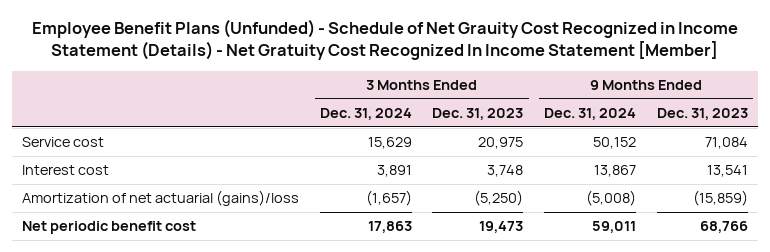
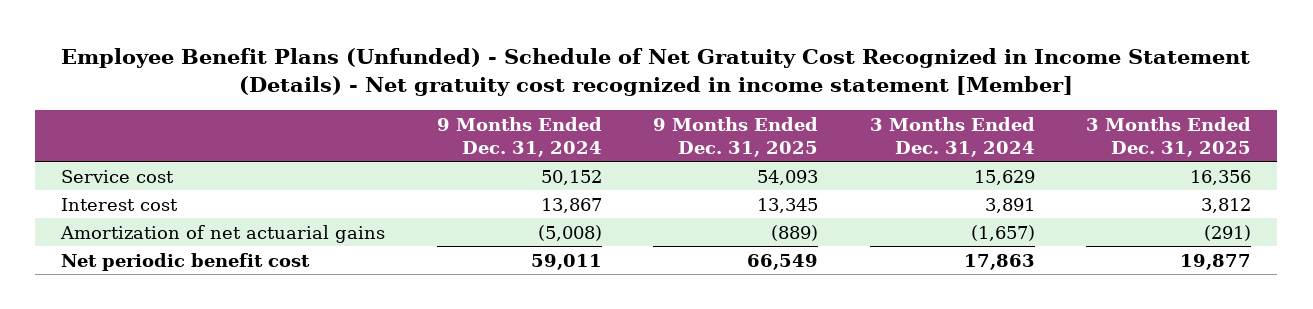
- Employee Benefit Plans (Unfunded) - Schedule of Net Grauity Cost Recognized in Income Statement (Details) - Net Gratuity Cost Recognized In Income Statement [Member]
+ Employee Benefit Plans (Unfunded) - Schedule of Net Gratuity Cost Recognized in Income Statement (Details) - Net gratuity cost recognized in income statement [Member]
- | 3 Months Ended Dec. 31, 2024 | 3 Months Ended Dec. 31, 2023 | 9 Months Ended Dec. 31, 2024 | 9 Months Ended Dec. 31, 2023
+ | 9 Months Ended Dec. 31, 2024 | 9 Months Ended Dec. 31, 2025 | 3 Months Ended Dec. 31, 2024 | 3 Months Ended Dec. 31, 2025
- Amortization of net actuarial (gains)/loss | (1,657) | (5,250) | (5,008) | (15,859)
+ Amortization of net actuarial gains | (5,008) | (889) | (1,657) | (291)

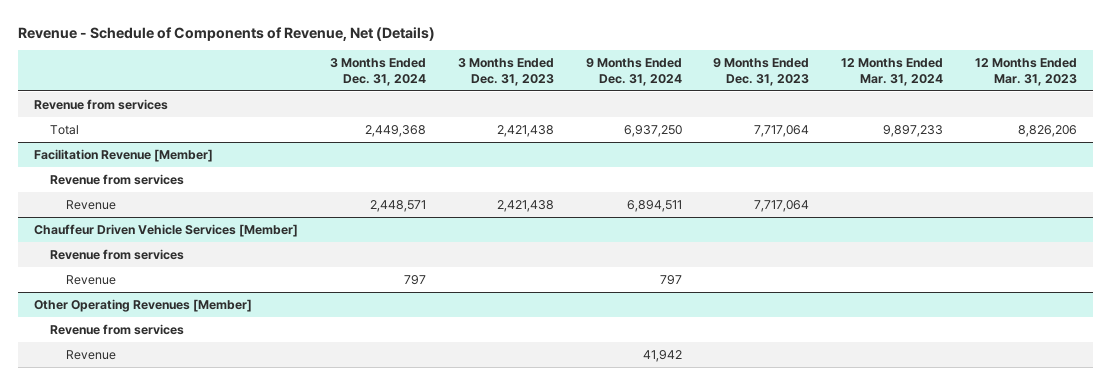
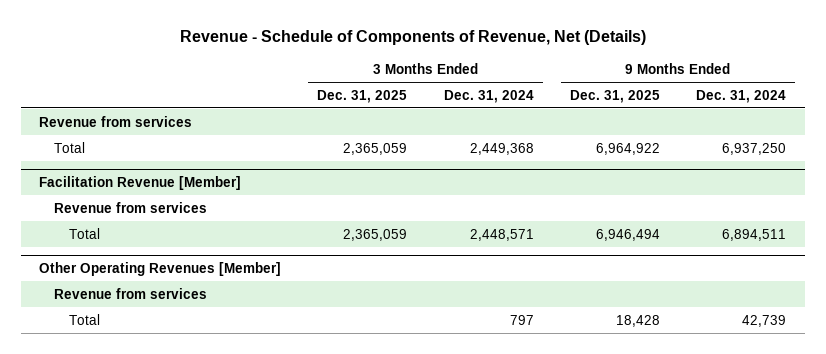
- | 3 Months Ended Dec. 31, 2024 | 3 Months Ended Dec. 31, 2023 | 9 Months Ended Dec. 31, 2024 | 9 Months Ended Dec. 31, 2023 | 12 Months Ended Mar. 31, 2024 | 12 Months Ended Mar. 31, 2023
+ | 3 Months Ended Dec. 31, 2025 | 3 Months Ended Dec. 31, 2024 | 9 Months Ended Dec. 31, 2025 | 9 Months Ended Dec. 31, 2024
@ Facilitation Revenue [Member]
- Revenue | 2,448,571 | 2,421,438 | 6,894,511 | 7,717,064 | |
- Chauffeur Driven Vehicle Services [Member]
- Revenue from services
- Revenue | 797 | | 797 | | |
@ Facilitation Revenue [Member]
+ Total | 2,365,059 | 2,448,571 | 6,946,494 | 6,894,511
@ Other Operating Revenues [Member]
- Revenue | | | 41,942 | | |
+ Total | | 797 | 18,428 | 42,739

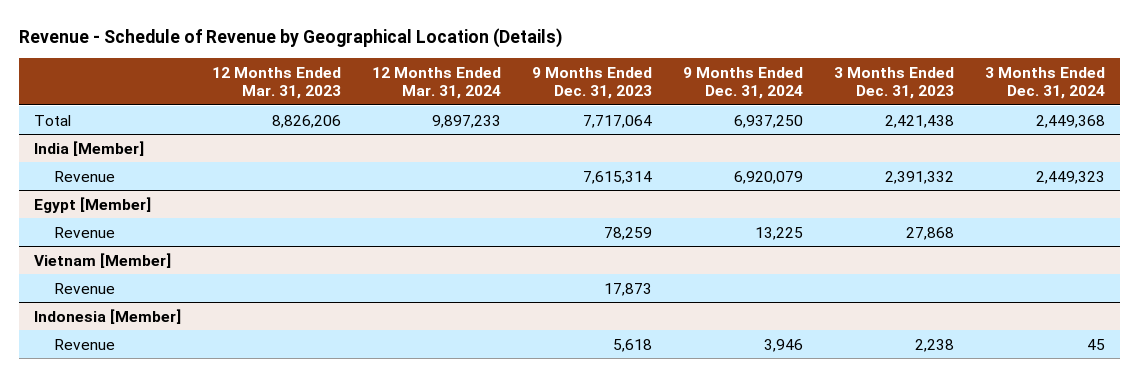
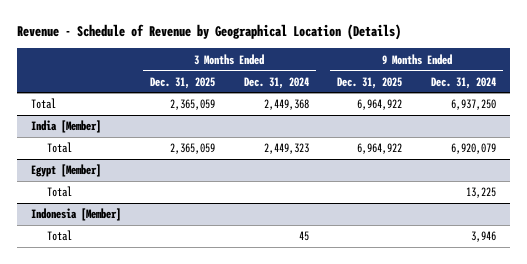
- | 12 Months Ended Mar. 31, 2023 | 12 Months Ended Mar. 31, 2024 | 9 Months Ended Dec. 31, 2023 | 9 Months Ended Dec. 31, 2024 | 3 Months Ended Dec. 31, 2023 | 3 Months Ended Dec. 31, 2024
+ | 3 Months Ended Dec. 31, 2025 | 3 Months Ended Dec. 31, 2024 | 9 Months Ended Dec. 31, 2025 | 9 Months Ended Dec. 31, 2024
@ India [Member]
- Revenue | | | 7,615,314 | 6,920,079 | 2,391,332 | 2,449,323
+ Total | 2,365,059 | 2,449,323 | 6,964,922 | 6,920,079
@ Egypt [Member]
- Revenue | | | 78,259 | 13,225 | 27,868 |
- Vietnam [Member]
- Revenue | | | 17,873 | | |
@ Egypt [Member]
+ Total | | | | 13,225
@ Indonesia [Member]
- Revenue | | | 5,618 | 3,946 | 2,238 | 45
+ Total | | 45 | | 3,946

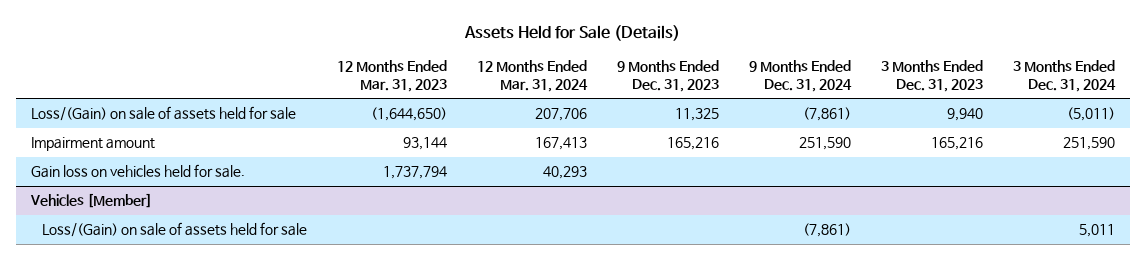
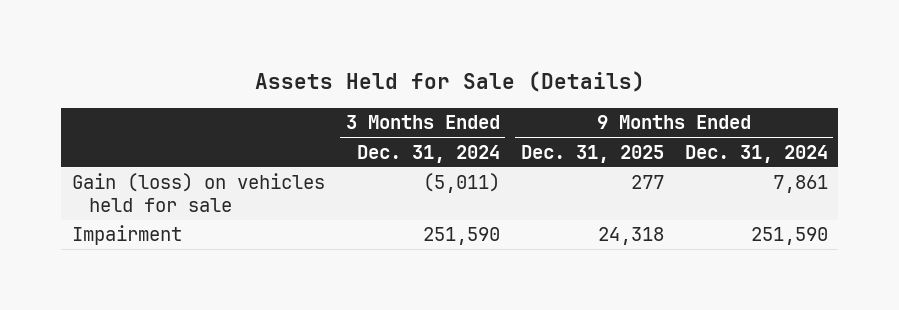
- | 12 Months Ended Mar. 31, 2023 | 12 Months Ended Mar. 31, 2024 | 9 Months Ended Dec. 31, 2023 | 9 Months Ended Dec. 31, 2024 | 3 Months Ended Dec. 31, 2023 | 3 Months Ended Dec. 31, 2024
+ | 3 Months Ended Dec. 31, 2024 | 9 Months Ended Dec. 31, 2025 | 9 Months Ended Dec. 31, 2024
- Loss/(Gain) on sale of assets held for sale | (1,644,650) | 207,706 | 11,325 | (7,861) | 9,940 | (5,011)
- Impairment amount | 93,144 | 167,413 | 165,216 | 251,590 | 165,216 | 251,590
- Gain loss on vehicles held for sale. | 1,737,794 | 40,293 | | | |
- Vehicles [Member]
- Loss/(Gain) on sale of assets held for sale | | | | (7,861) | | 5,011
+ Gain (loss) on vehicles held for sale | (5,011) | 277 | 7,861
+ Impairment | 251,590 | 24,318 | 251,590

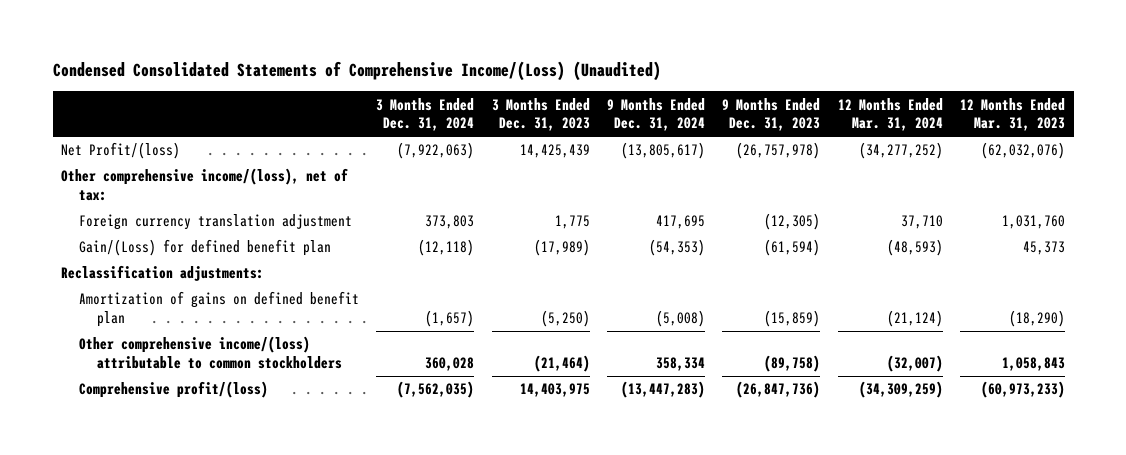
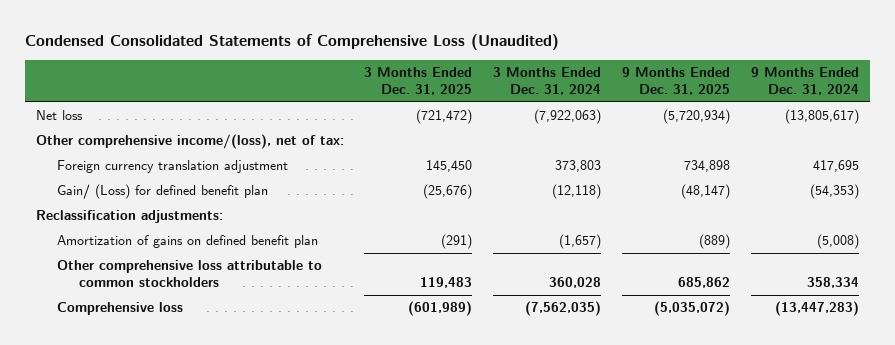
- Condensed Consolidated Statements of Comprehensive Income/(Loss) (Unaudited)
+ Condensed Consolidated Statements of Comprehensive Loss (Unaudited)
- | 3 Months Ended Dec. 31, 2024 | 3 Months Ended Dec. 31, 2023 | 9 Months Ended Dec. 31, 2024 | 9 Months Ended Dec. 31, 2023 | 12 Months Ended Mar. 31, 2024 | 12 Months Ended Mar. 31, 2023
+ | 3 Months Ended Dec. 31, 2025 | 3 Months Ended Dec. 31, 2024 | 9 Months Ended Dec. 31, 2025 | 9 Months Ended Dec. 31, 2024
- Net Profit/(loss) | (7,922,063) | 14,425,439 | (13,805,617) | (26,757,978) | (34,277,252) | (62,032,076)
+ Net loss | (721,472) | (7,922,063) | (5,720,934) | (13,805,617)
- Gain/(Loss) for defined benefit plan | (12,118) | (17,989) | (54,353) | (61,594) | (48,593) | 45,373
+ Gain/ (Loss) for defined benefit plan | (25,676) | (12,118) | (48,147) | (54,353)
- Other comprehensive income/(loss) attributable to common stockholders | 360,028 | (21,464) | 358,334 | (89,758) | (32,007) | 1,058,843
- Comprehensive profit/(loss) | (7,562,035) | 14,403,975 | (13,447,283) | (26,847,736) | (34,309,259) | (60,973,233)
+ Other comprehensive loss attributable to common stockholders | 119,483 | 360,028 | 685,862 | 358,334
+ Comprehensive loss | (601,989) | (7,562,035) | (5,035,072) | (13,447,283)

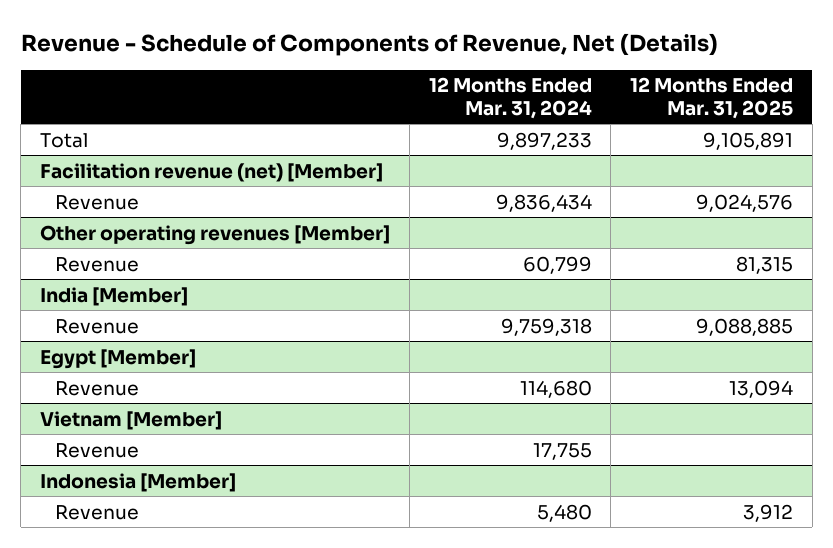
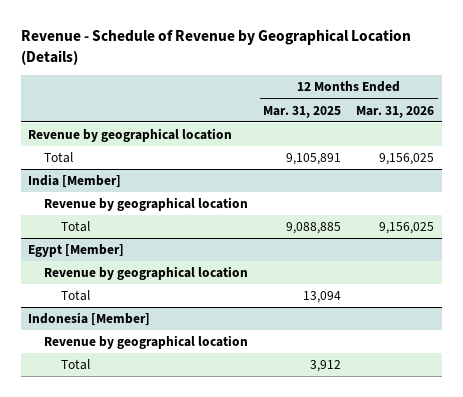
- Revenue - Schedule of Components of Revenue, Net (Details)
+ Revenue - Schedule of Revenue by Geographical Location (Details)
- | 12 Months Ended Mar. 31, 2024 | 12 Months Ended Mar. 31, 2025
+ | 12 Months Ended Mar. 31, 2025 | 12 Months Ended Mar. 31, 2026
+ Revenue by geographical location
- Facilitation revenue (net) [Member]
- Revenue | 9,836,434 | 9,024,576
- Other operating revenues [Member]
- Revenue | 60,799 | 81,315
@ India [Member]
- Revenue | 9,759,318 | 9,088,885
+ Revenue by geographical location
+ Total | 9,088,885 | 9,156,025
@ Egypt [Member]
- Revenue | 114,680 | 13,094
- Vietnam [Member]
- Revenue | 17,755 |
@ Egypt [Member]
+ Revenue by geographical location
+ Total | 13,094 |
@ Indonesia [Member]
- Revenue | 5,480 | 3,912
+ Revenue by geographical location
+ Total | 3,912 |

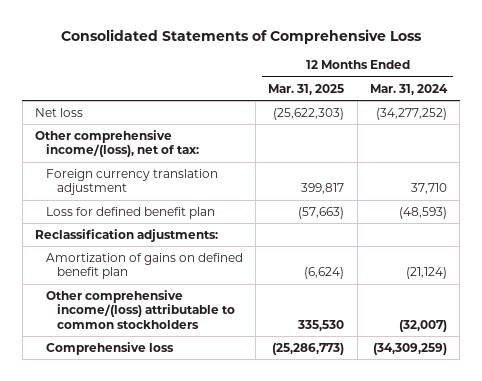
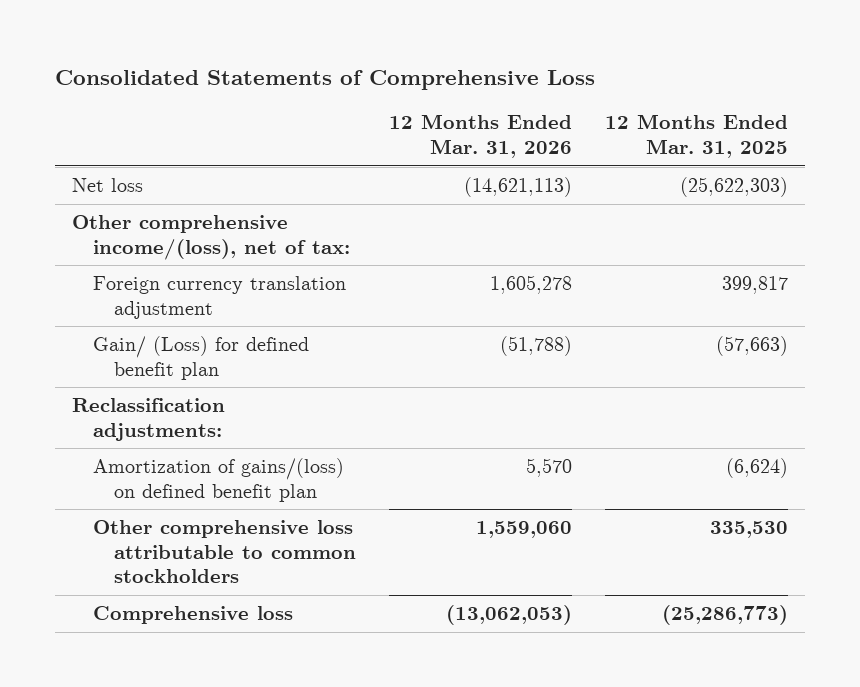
- | 12 Months Ended Mar. 31, 2025 | 12 Months Ended Mar. 31, 2024
+ | 12 Months Ended Mar. 31, 2026 | 12 Months Ended Mar. 31, 2025
- Loss for defined benefit plan | (57,663) | (48,593)
+ Gain/ (Loss) for defined benefit plan | (51,788) | (57,663)
- Amortization of gains on defined benefit plan | (6,624) | (21,124)
- Other comprehensive income/(loss) attributable to common stockholders | 335,530 | (32,007)
+ Amortization of gains/(loss) on defined benefit plan | 5,570 | (6,624)
+ Other comprehensive loss attributable to common stockholders | 1,559,060 | 335,530

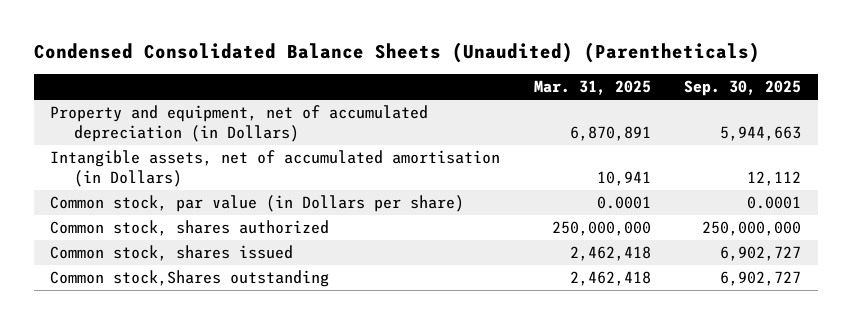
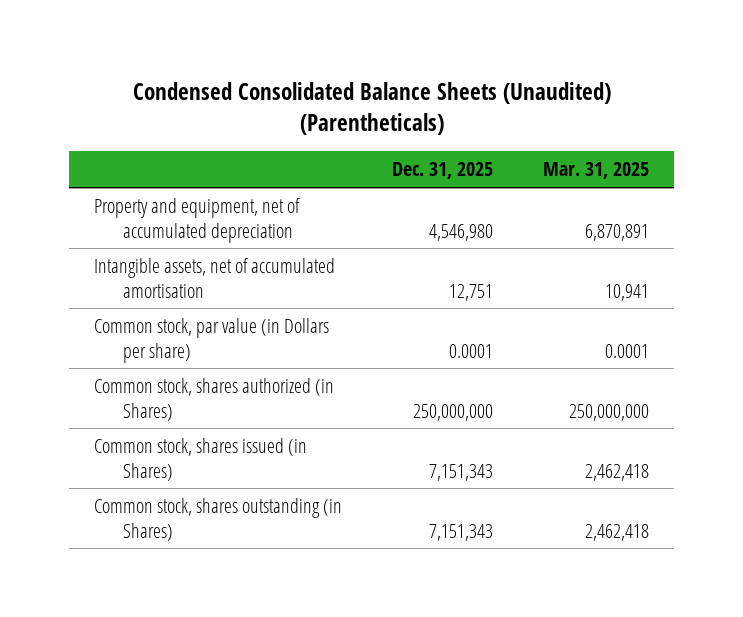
- | Mar. 31, 2025 | Sep. 30, 2025
+ | Dec. 31, 2025 | Mar. 31, 2025
- Property and equipment, net of accumulated depreciation (in Dollars) | 6,870,891 | 5,944,663
- Intangible assets, net of accumulated amortisation (in Dollars) | 10,941 | 12,112
+ Property and equipment, net of accumulated depreciation | 4,546,980 | 6,870,891
+ Intangible assets, net of accumulated amortisation | 12,751 | 10,941
- Common stock, shares authorized | 250,000,000 | 250,000,000
- Common stock, shares issued | 2,462,418 | 6,902,727
- Common stock,Shares outstanding | 2,462,418 | 6,902,727
+ Common stock, shares authorized (in Shares) | 250,000,000 | 250,000,000
+ Common stock, shares issued (in Shares) | 7,151,343 | 2,462,418
+ Common stock, shares outstanding (in Shares) | 7,151,343 | 2,462,418

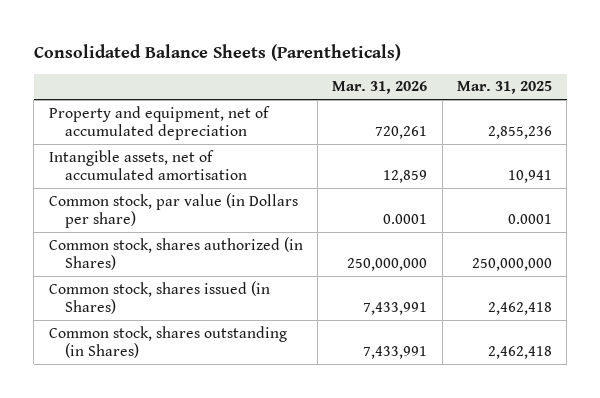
- Condensed Consolidated Balance Sheets (Unaudited) (Parentheticals)
+ Consolidated Balance Sheets (Parentheticals)
- | Dec. 31, 2025 | Mar. 31, 2025
+ | Mar. 31, 2026 | Mar. 31, 2025
- Property and equipment, net of accumulated depreciation | 4,546,980 | 6,870,891
+ Property and equipment, net of accumulated depreciation | 720,261 | 2,855,236

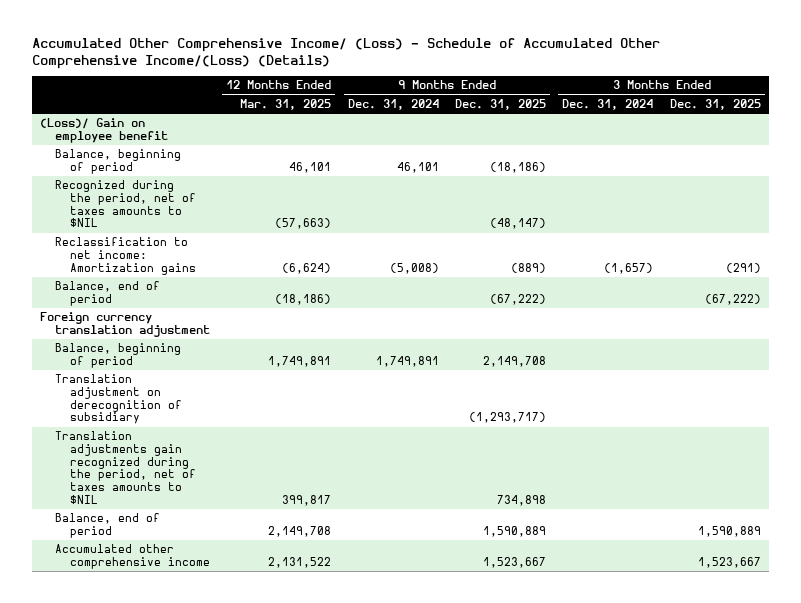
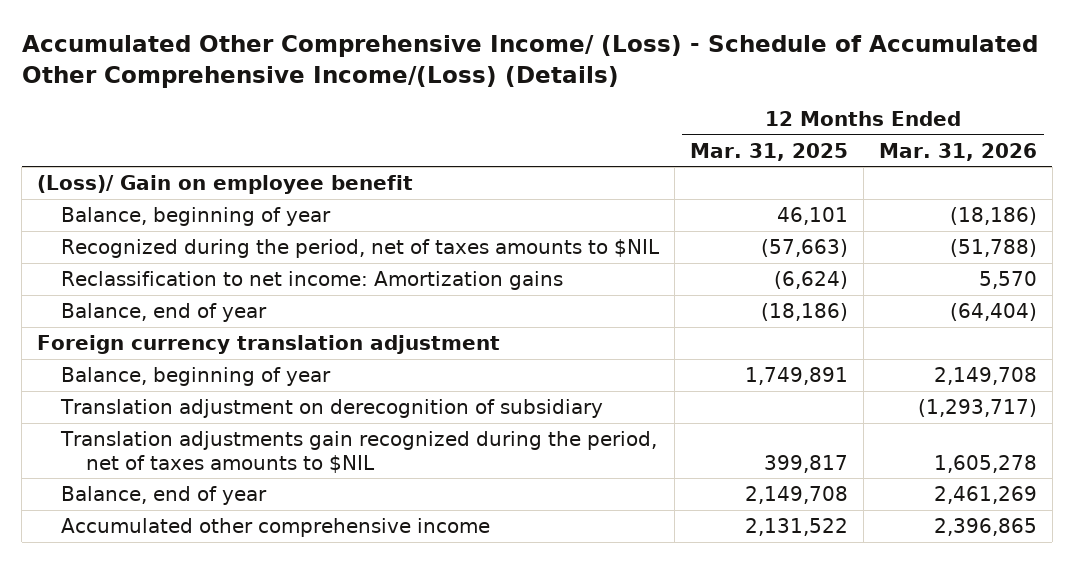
- | 12 Months Ended Mar. 31, 2025 | 9 Months Ended Dec. 31, 2024 | 9 Months Ended Dec. 31, 2025 | 3 Months Ended Dec. 31, 2024 | 3 Months Ended Dec. 31, 2025
+ | 12 Months Ended Mar. 31, 2025 | 12 Months Ended Mar. 31, 2026
- Balance, beginning of period | 46,101 | 46,101 | (18,186) | |
+ Balance, beginning of year | 46,101 | (18,186)
- Balance, end of period | (18,186) | | (67,222) | | (67,222)
+ Balance, end of year | (18,186) | (64,404)
- Balance, beginning of period | 1,749,891 | 1,749,891 | 2,149,708 | |
+ Balance, beginning of year | 1,749,891 | 2,149,708
- Balance, end of period | 2,149,708 | | 1,590,889 | | 1,590,889
+ Balance, end of year | 2,149,708 | 2,461,269

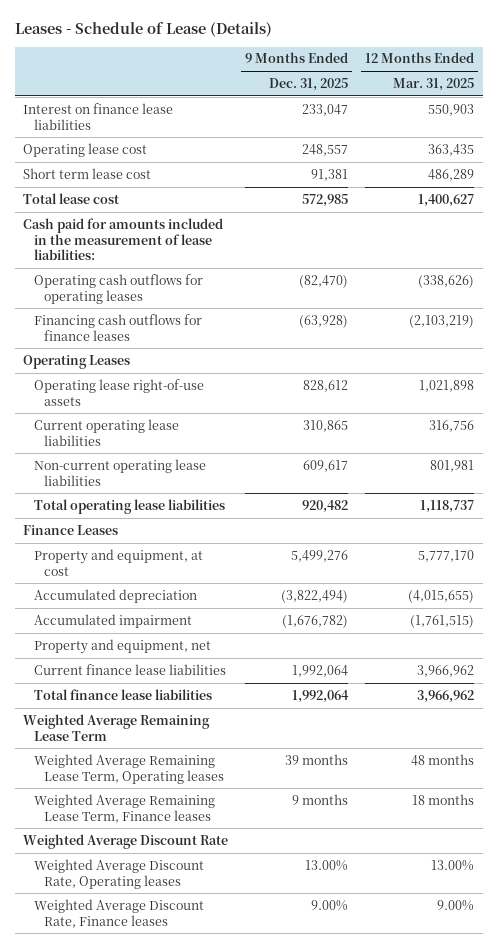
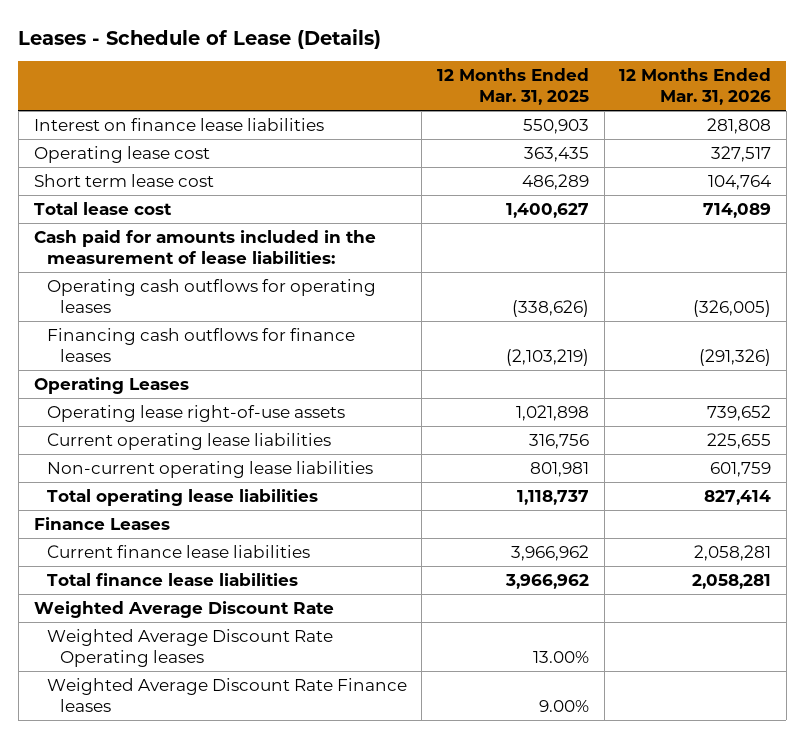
- | 9 Months Ended Dec. 31, 2025 | 12 Months Ended Mar. 31, 2025
+ | 12 Months Ended Mar. 31, 2025 | 12 Months Ended Mar. 31, 2026
- Property and equipment, at cost | 5,499,276 | 5,777,170
- Accumulated depreciation | (3,822,494) | (4,015,655)
- Accumulated impairment | (1,676,782) | (1,761,515)
- Property and equipment, net
- Weighted Average Remaining Lease Term
- Weighted Average Remaining Lease Term, Operating leases | 39 months | 48 months
- Weighted Average Remaining Lease Term, Finance leases | 9 months | 18 months
- Weighted Average Discount Rate, Operating leases | 13.00% | 13.00%
- Weighted Average Discount Rate, Finance leases | 9.00% | 9.00%
+ Weighted Average Discount Rate Operating leases | 13.00% |
+ Weighted Average Discount Rate Finance leases | 9.00% |

